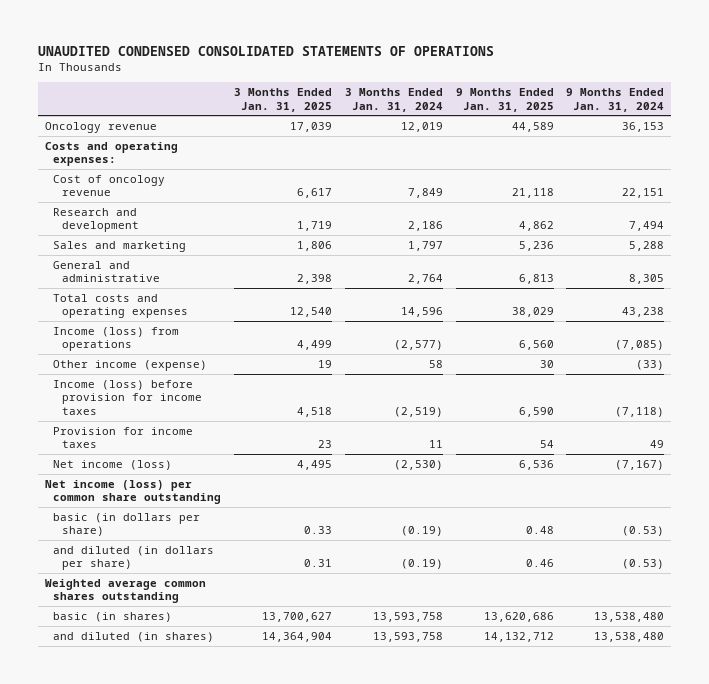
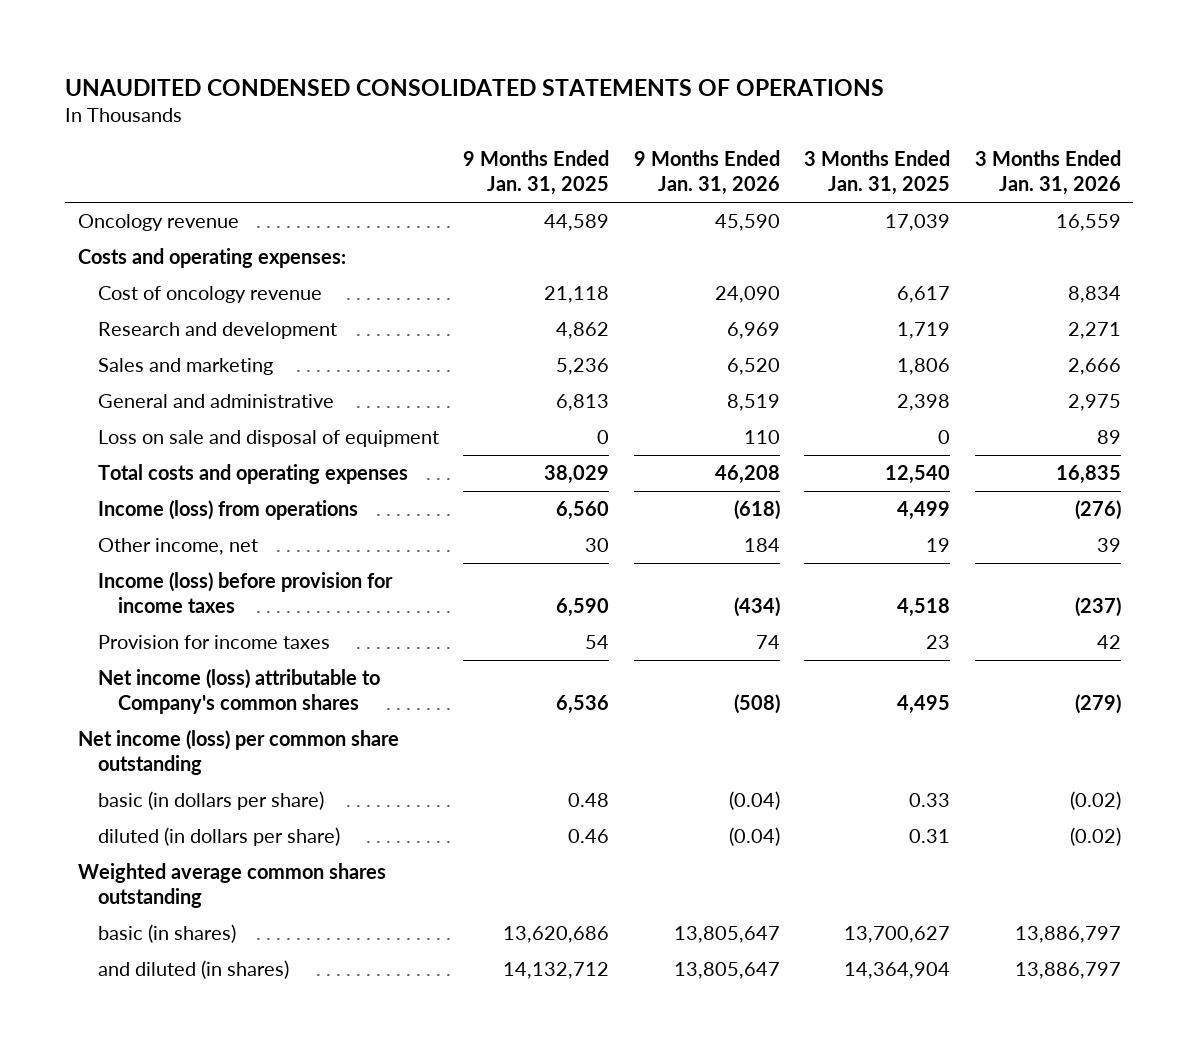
- | 3 Months Ended Jan. 31, 2025 | 3 Months Ended Jan. 31, 2024 | 9 Months Ended Jan. 31, 2025 | 9 Months Ended Jan. 31, 2024
+ | 9 Months Ended Jan. 31, 2025 | 9 Months Ended Jan. 31, 2026 | 3 Months Ended Jan. 31, 2025 | 3 Months Ended Jan. 31, 2026
+ Loss on sale and disposal of equipment | 0 | 110 | 0 | 89
- Other income (expense) | 19 | 58 | 30 | (33)
+ Other income, net | 30 | 184 | 19 | 39
- Net income (loss) | 4,495 | (2,530) | 6,536 | (7,167)
+ Net income (loss) attributable to Company's common shares | 6,536 | (508) | 4,495 | (279)
- and diluted (in dollars per share) | 0.31 | (0.19) | 0.46 | (0.53)
+ diluted (in dollars per share) | 0.46 | (0.04) | 0.31 | (0.02)

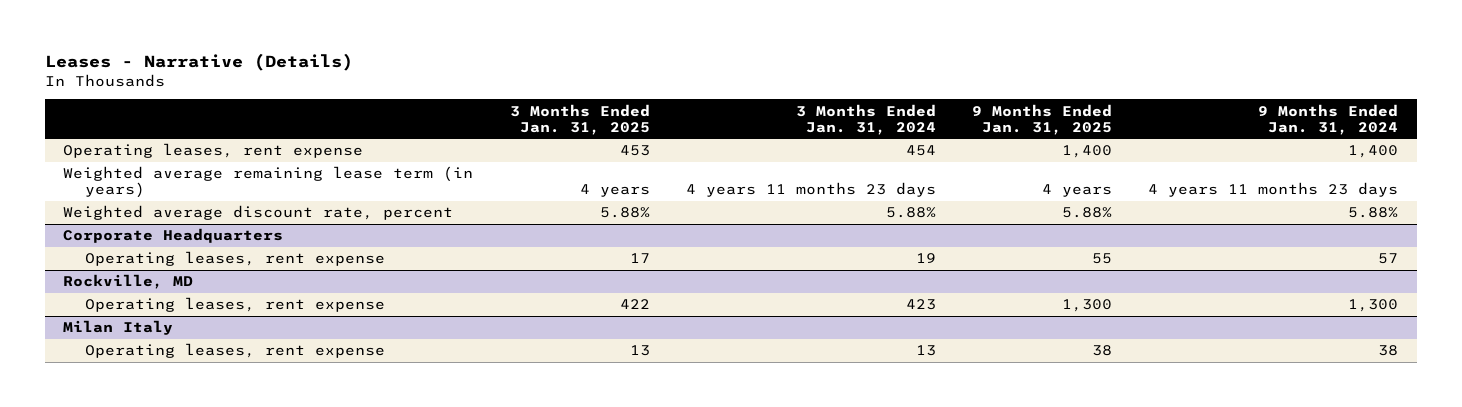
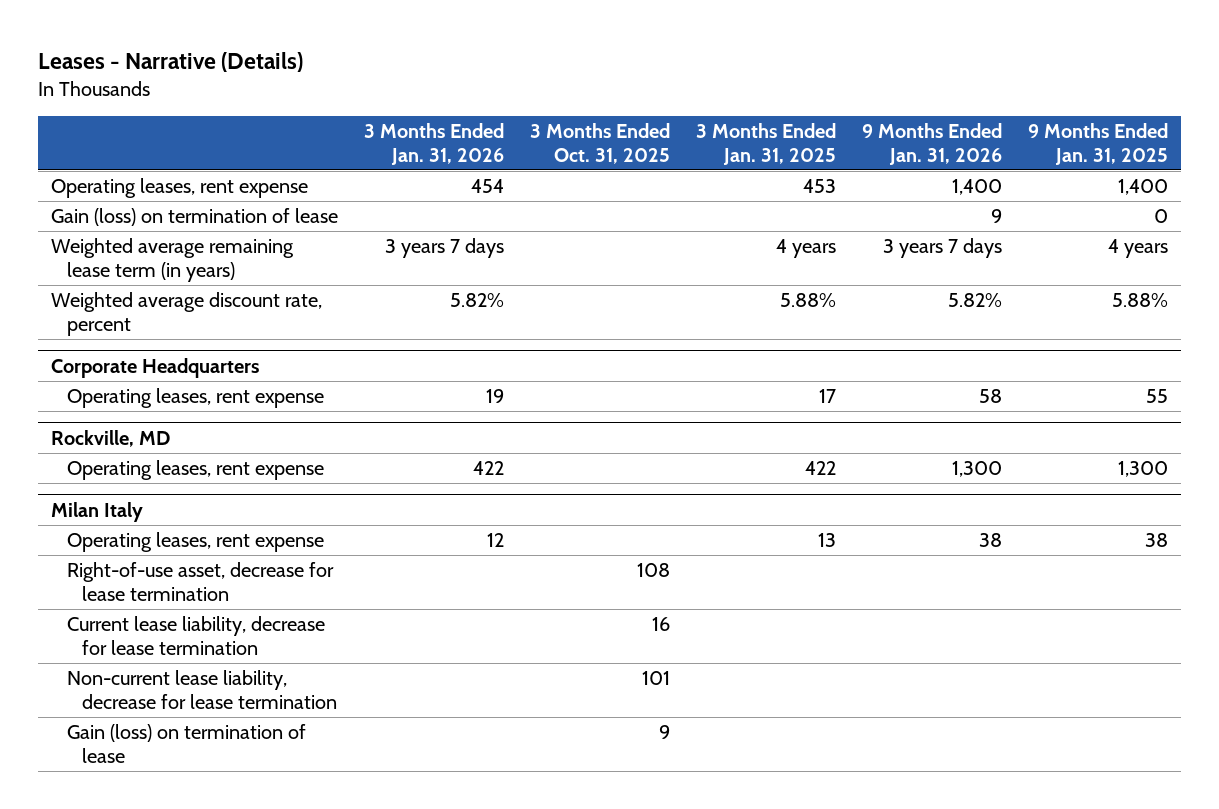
- | 3 Months Ended Jan. 31, 2025 | 3 Months Ended Jan. 31, 2024 | 9 Months Ended Jan. 31, 2025 | 9 Months Ended Jan. 31, 2024
+ | 3 Months Ended Jan. 31, 2026 | 3 Months Ended Oct. 31, 2025 | 3 Months Ended Jan. 31, 2025 | 9 Months Ended Jan. 31, 2026 | 9 Months Ended Jan. 31, 2025
+ Gain (loss) on termination of lease | | | | 9 | 0
@ Milan Italy
+ Right-of-use asset, decrease for lease termination | | 108 | | |
+ Current lease liability, decrease for lease termination | | 16 | | |
+ Non-current lease liability, decrease for lease termination | | 101 | | |
+ Gain (loss) on termination of lease | | 9 | | |

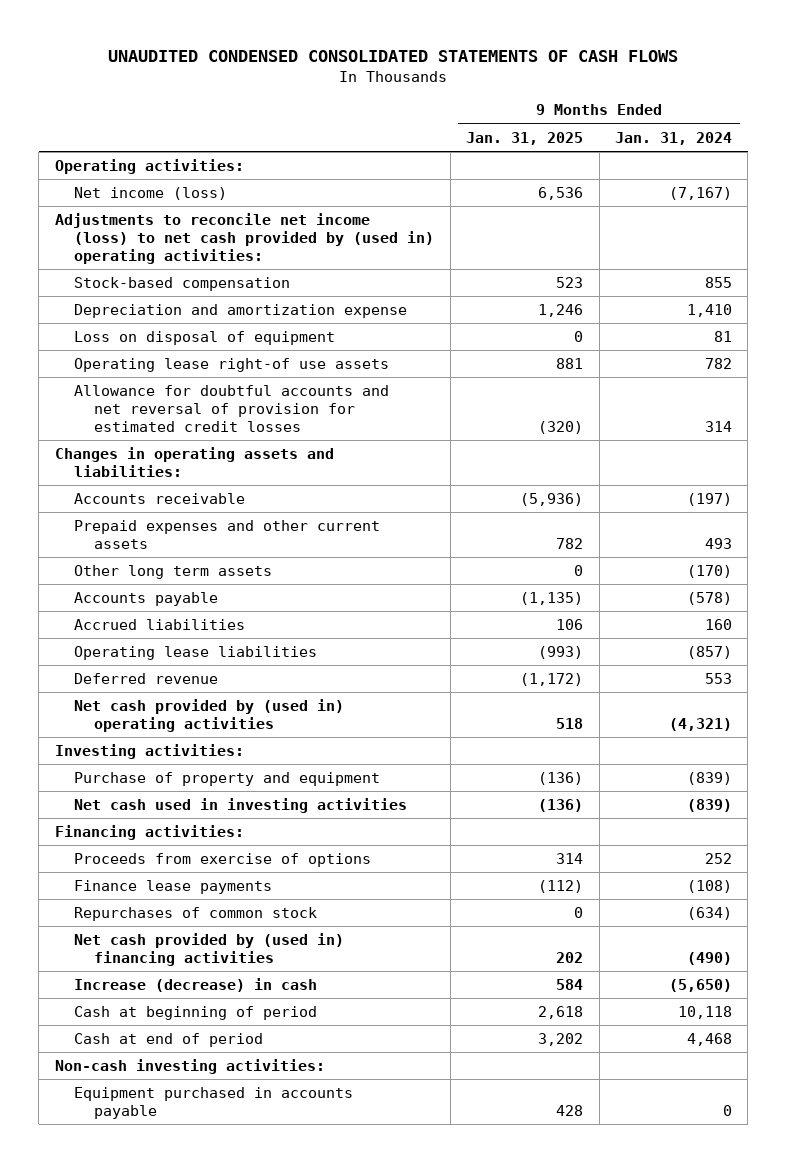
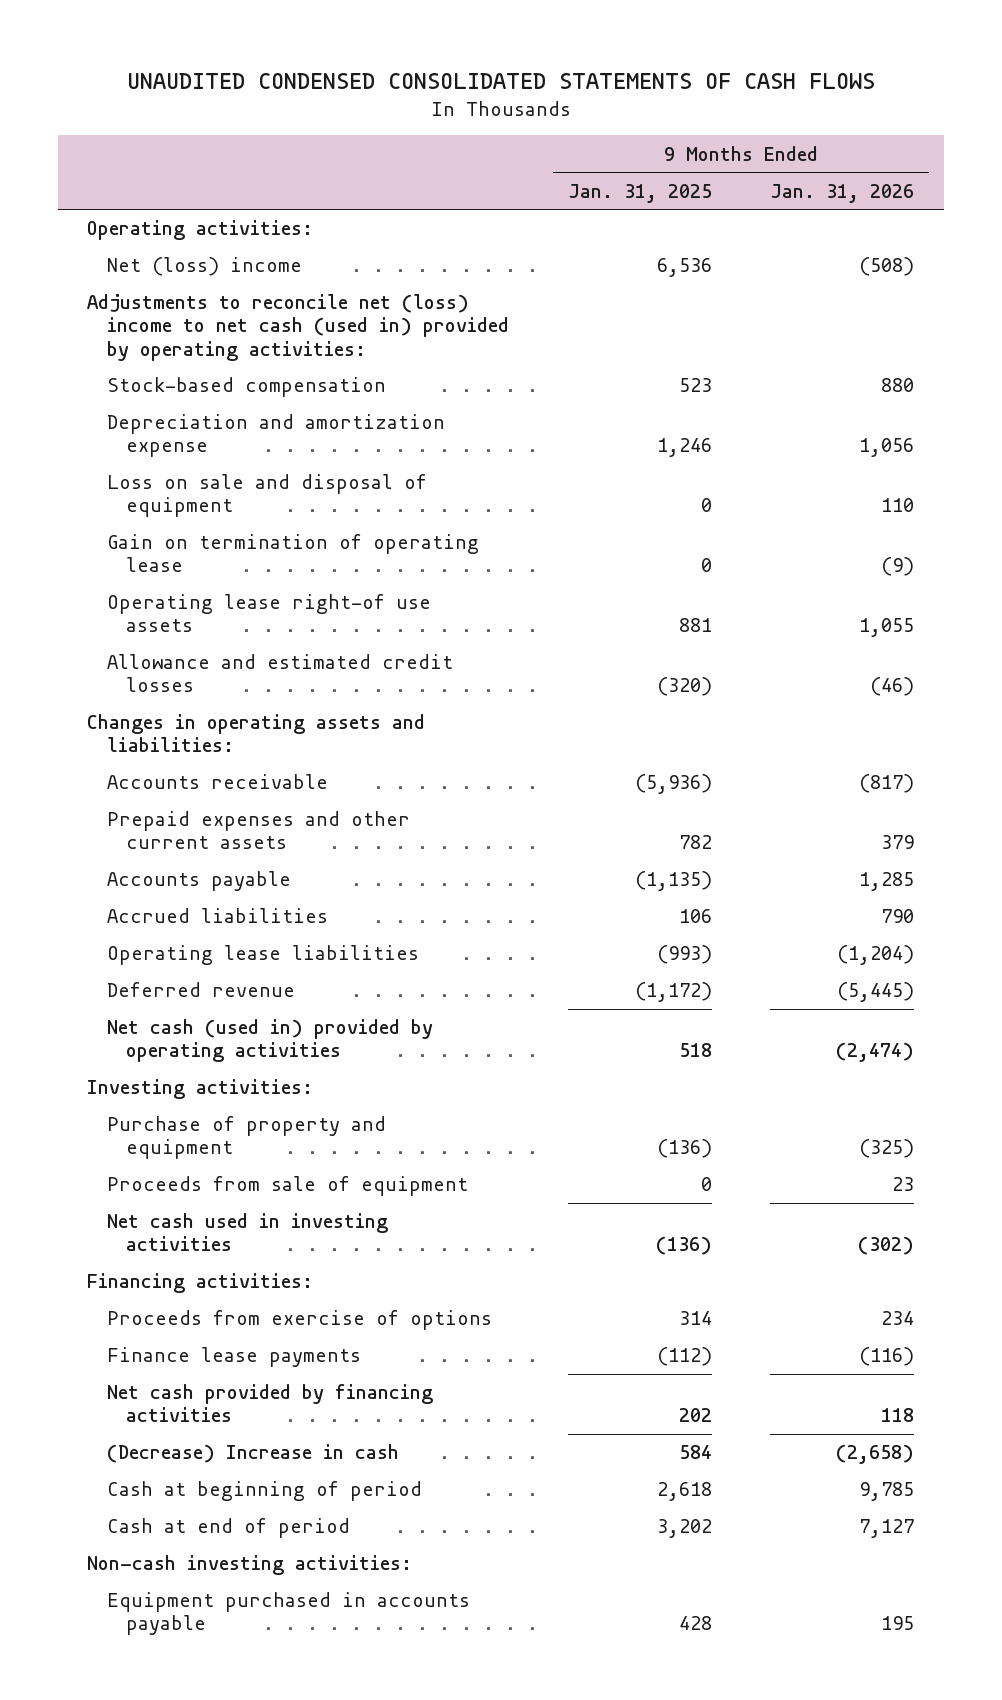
- | 9 Months Ended Jan. 31, 2025 | 9 Months Ended Jan. 31, 2024
+ | 9 Months Ended Jan. 31, 2025 | 9 Months Ended Jan. 31, 2026
- Net income (loss) | 6,536 | (7,167)
- Adjustments to reconcile net income (loss) to net cash provided by (used in) operating activities:
+ Net (loss) income | 6,536 | (508)
+ Adjustments to reconcile net (loss) income to net cash (used in) provided by operating activities:
- Loss on disposal of equipment | 0 | 81
+ Loss on sale and disposal of equipment | 0 | 110
+ Gain on termination of operating lease | 0 | (9)
- Allowance for doubtful accounts and net reversal of provision for estimated credit losses | (320) | 314
+ Allowance and estimated credit losses | (320) | (46)
- Other long term assets | 0 | (170)
- Net cash provided by (used in) operating activities | 518 | (4,321)
+ Net cash (used in) provided by operating activities | 518 | (2,474)
+ Proceeds from sale of equipment | 0 | 23
- Repurchases of common stock | 0 | (634)
- Net cash provided by (used in) financing activities | 202 | (490)
- Increase (decrease) in cash | 584 | (5,650)
+ Net cash provided by financing activities | 202 | 118
+ (Decrease) Increase in cash | 584 | (2,658)

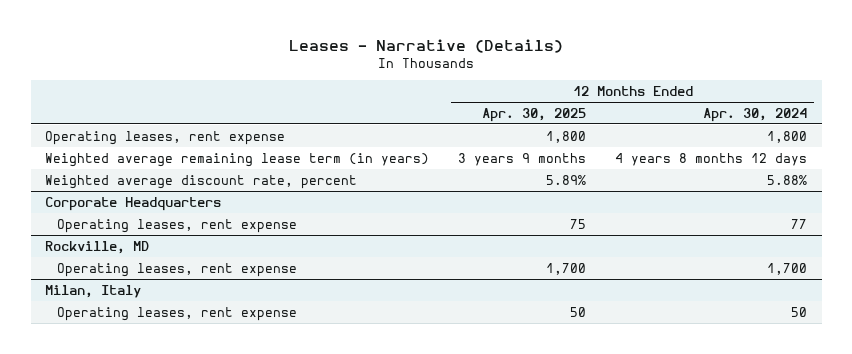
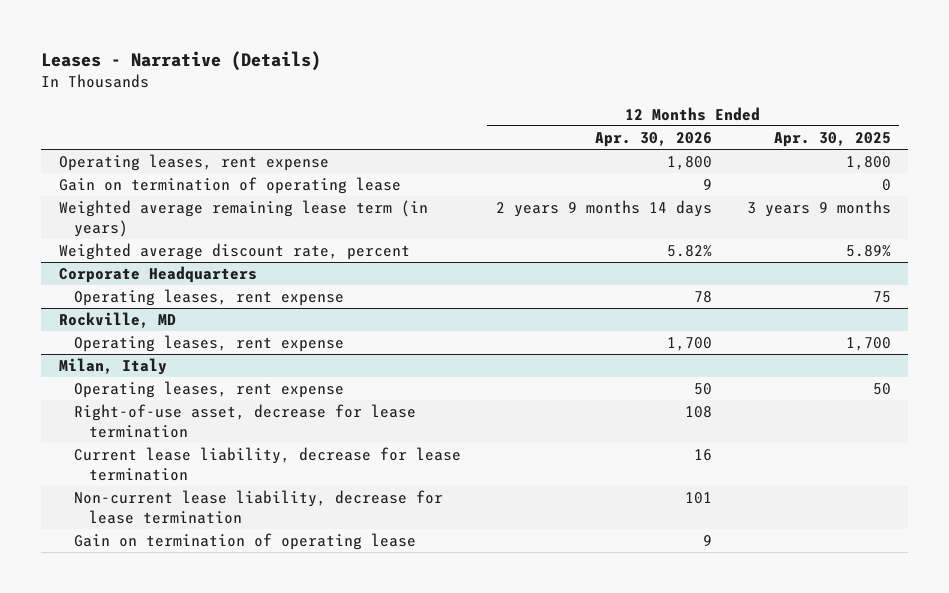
- | 12 Months Ended Apr. 30, 2025 | 12 Months Ended Apr. 30, 2024
+ | 12 Months Ended Apr. 30, 2026 | 12 Months Ended Apr. 30, 2025
+ Gain on termination of operating lease | 9 | 0
@ Milan, Italy
+ Right-of-use asset, decrease for lease termination | 108 |
+ Current lease liability, decrease for lease termination | 16 |
+ Non-current lease liability, decrease for lease termination | 101 |
+ Gain on termination of operating lease | 9 |

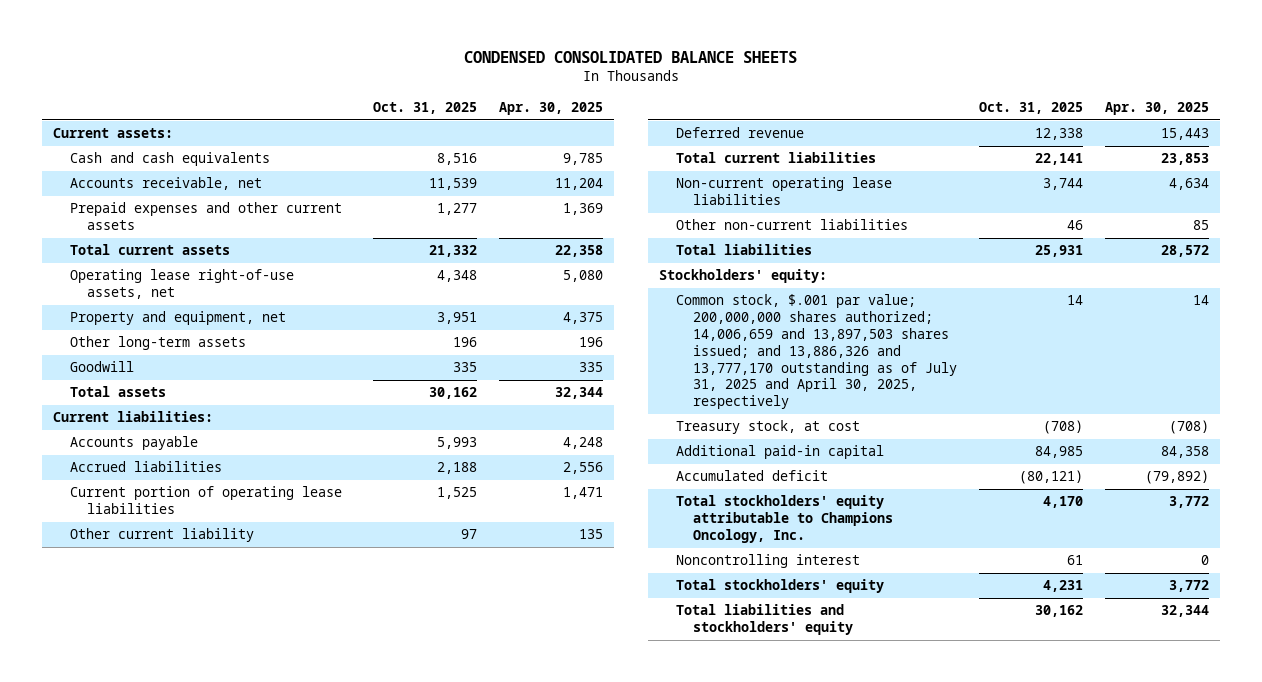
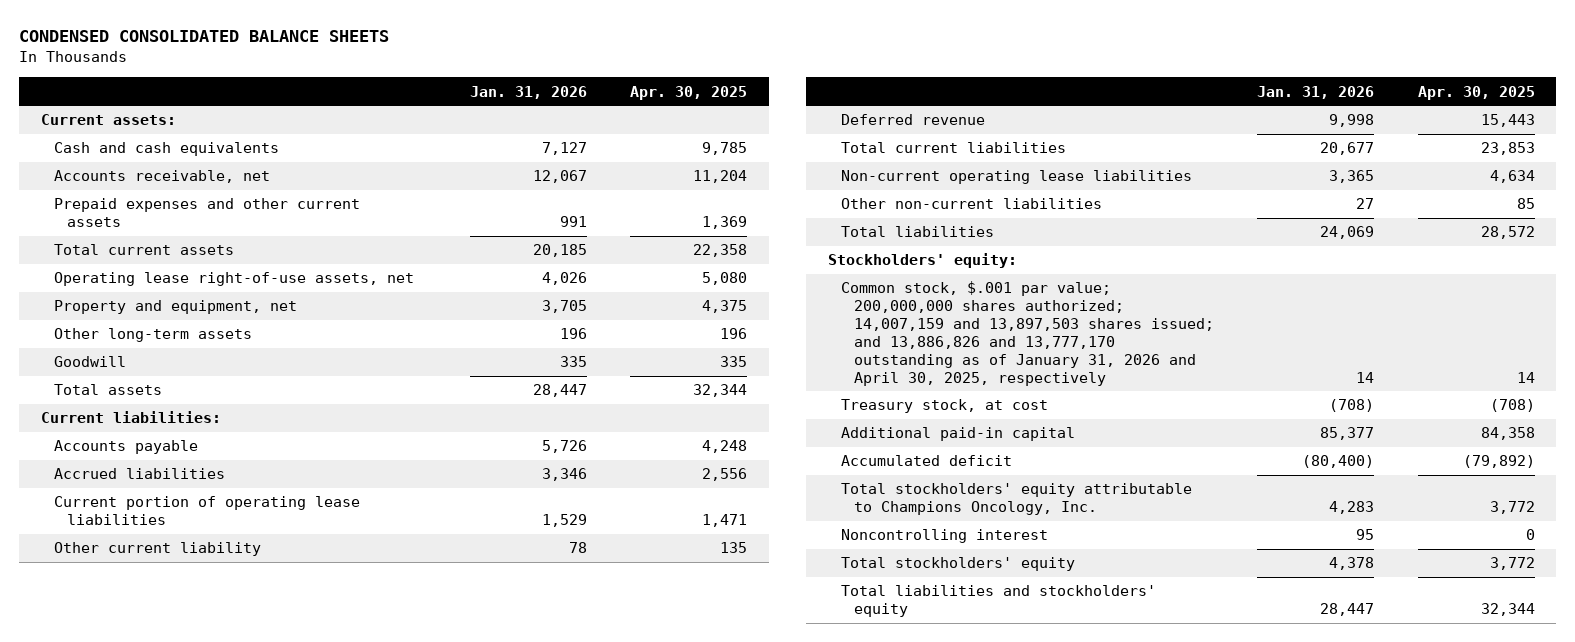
- | Oct. 31, 2025 | Apr. 30, 2025
+ | Jan. 31, 2026 | Apr. 30, 2025
- Common stock, $.001 par value; 200,000,000 shares authorized; 14,006,659 and 13,897,503 shares issued; and 13,886,326 and 13,777,170 outstanding as of July 31, 2025 and April 30, 2025, respectively | 14 | 14
+ Common stock, $.001 par value; 200,000,000 shares authorized; 14,007,159 and 13,897,503 shares issued; and 13,886,826 and 13,777,170 outstanding as of January 31, 2026 and April 30, 2025, respectively | 14 | 14

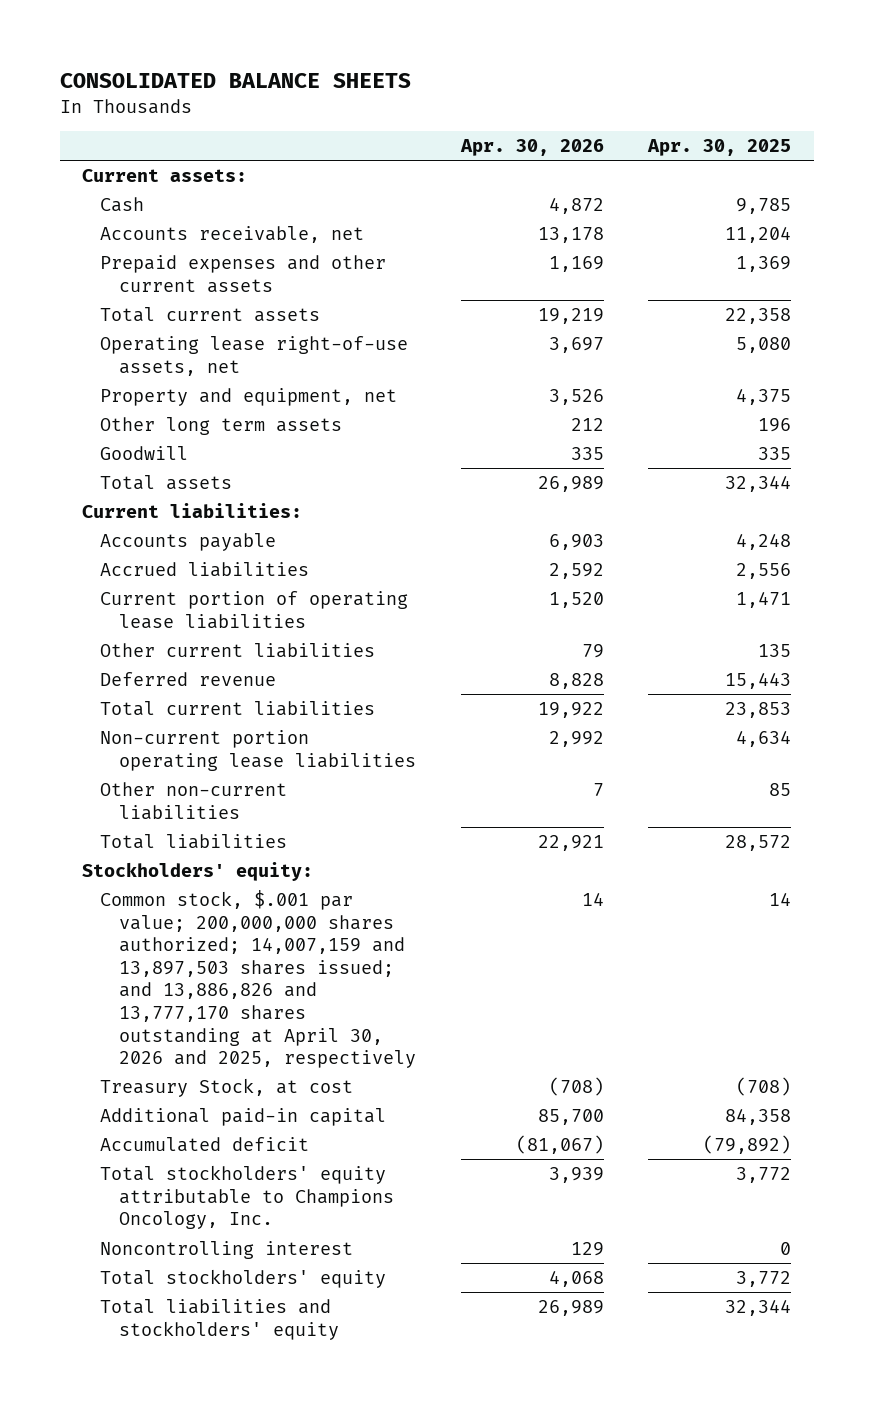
- CONDENSED CONSOLIDATED BALANCE SHEETS
+ CONSOLIDATED BALANCE SHEETS
- | Jan. 31, 2026 | Apr. 30, 2025
+ | Apr. 30, 2026 | Apr. 30, 2025
- Cash and cash equivalents | 7,127 | 9,785
+ Cash | 4,872 | 9,785
- Other long-term assets | 196 | 196
+ Other long term assets | 212 | 196
- Other current liability | 78 | 135
+ Other current liabilities | 79 | 135
- Non-current operating lease liabilities | 3,365 | 4,634
+ Non-current portion operating lease liabilities | 2,992 | 4,634
- Common stock, $.001 par value; 200,000,000 shares authorized; 14,007,159 and 13,897,503 shares issued; and 13,886,826 and 13,777,170 outstanding as of January 31, 2026 and April 30, 2025, respectively | 14 | 14
- Treasury stock, at cost | (708) | (708)
+ Common stock, $.001 par value; 200,000,000 shares authorized; 14,007,159 and 13,897,503 shares issued; and 13,886,826 and 13,777,170 shares outstanding at April 30, 2026 and 2025, respectively | 14 | 14
+ Treasury Stock, at cost | (708) | (708)

